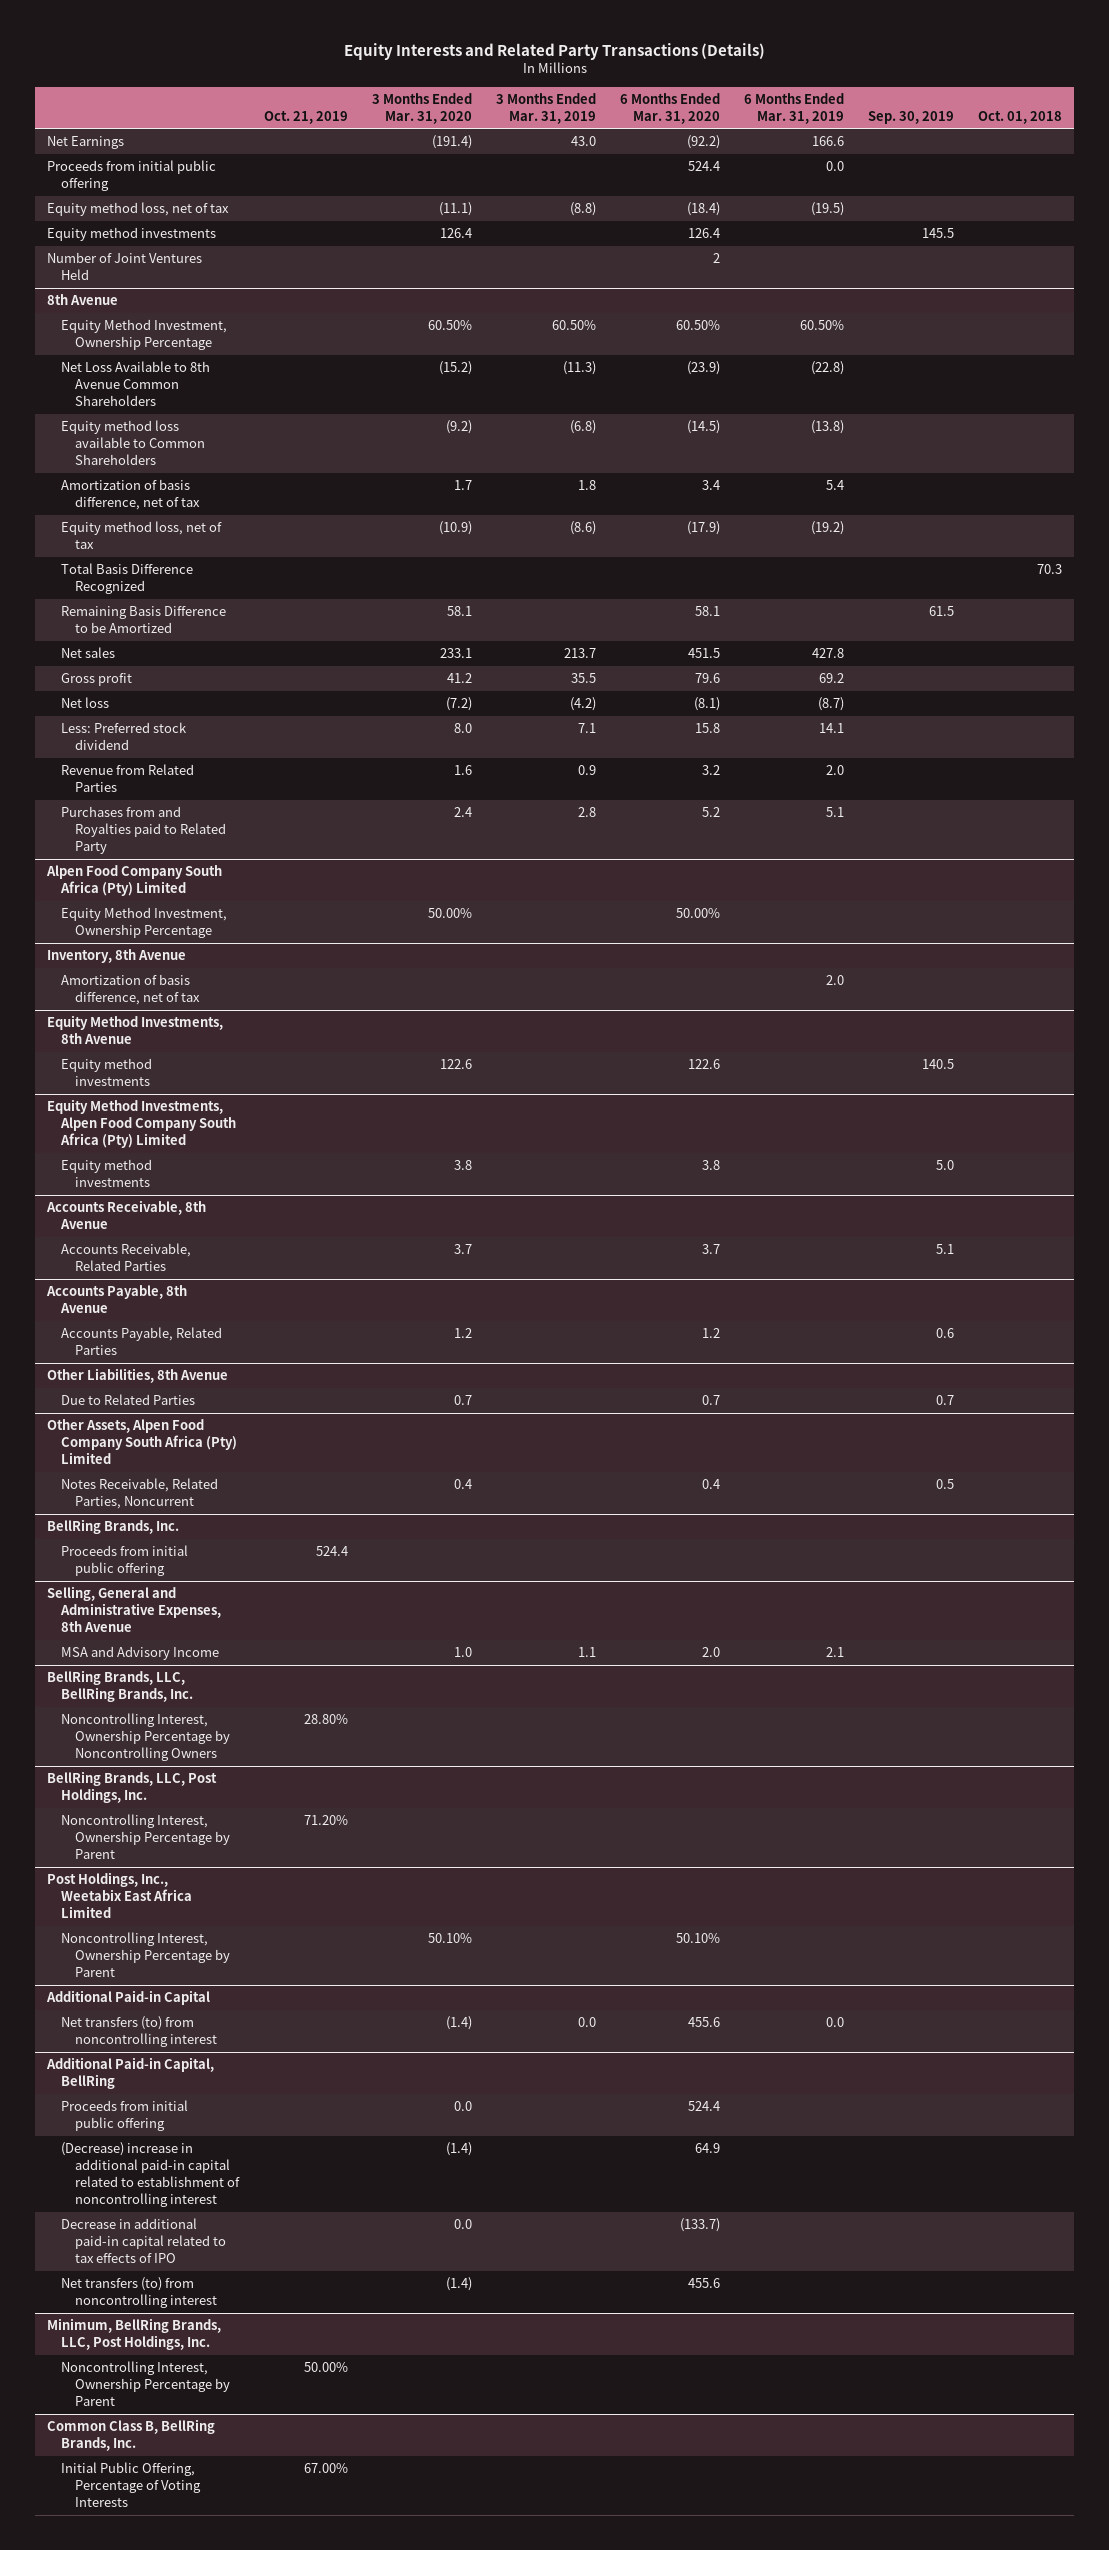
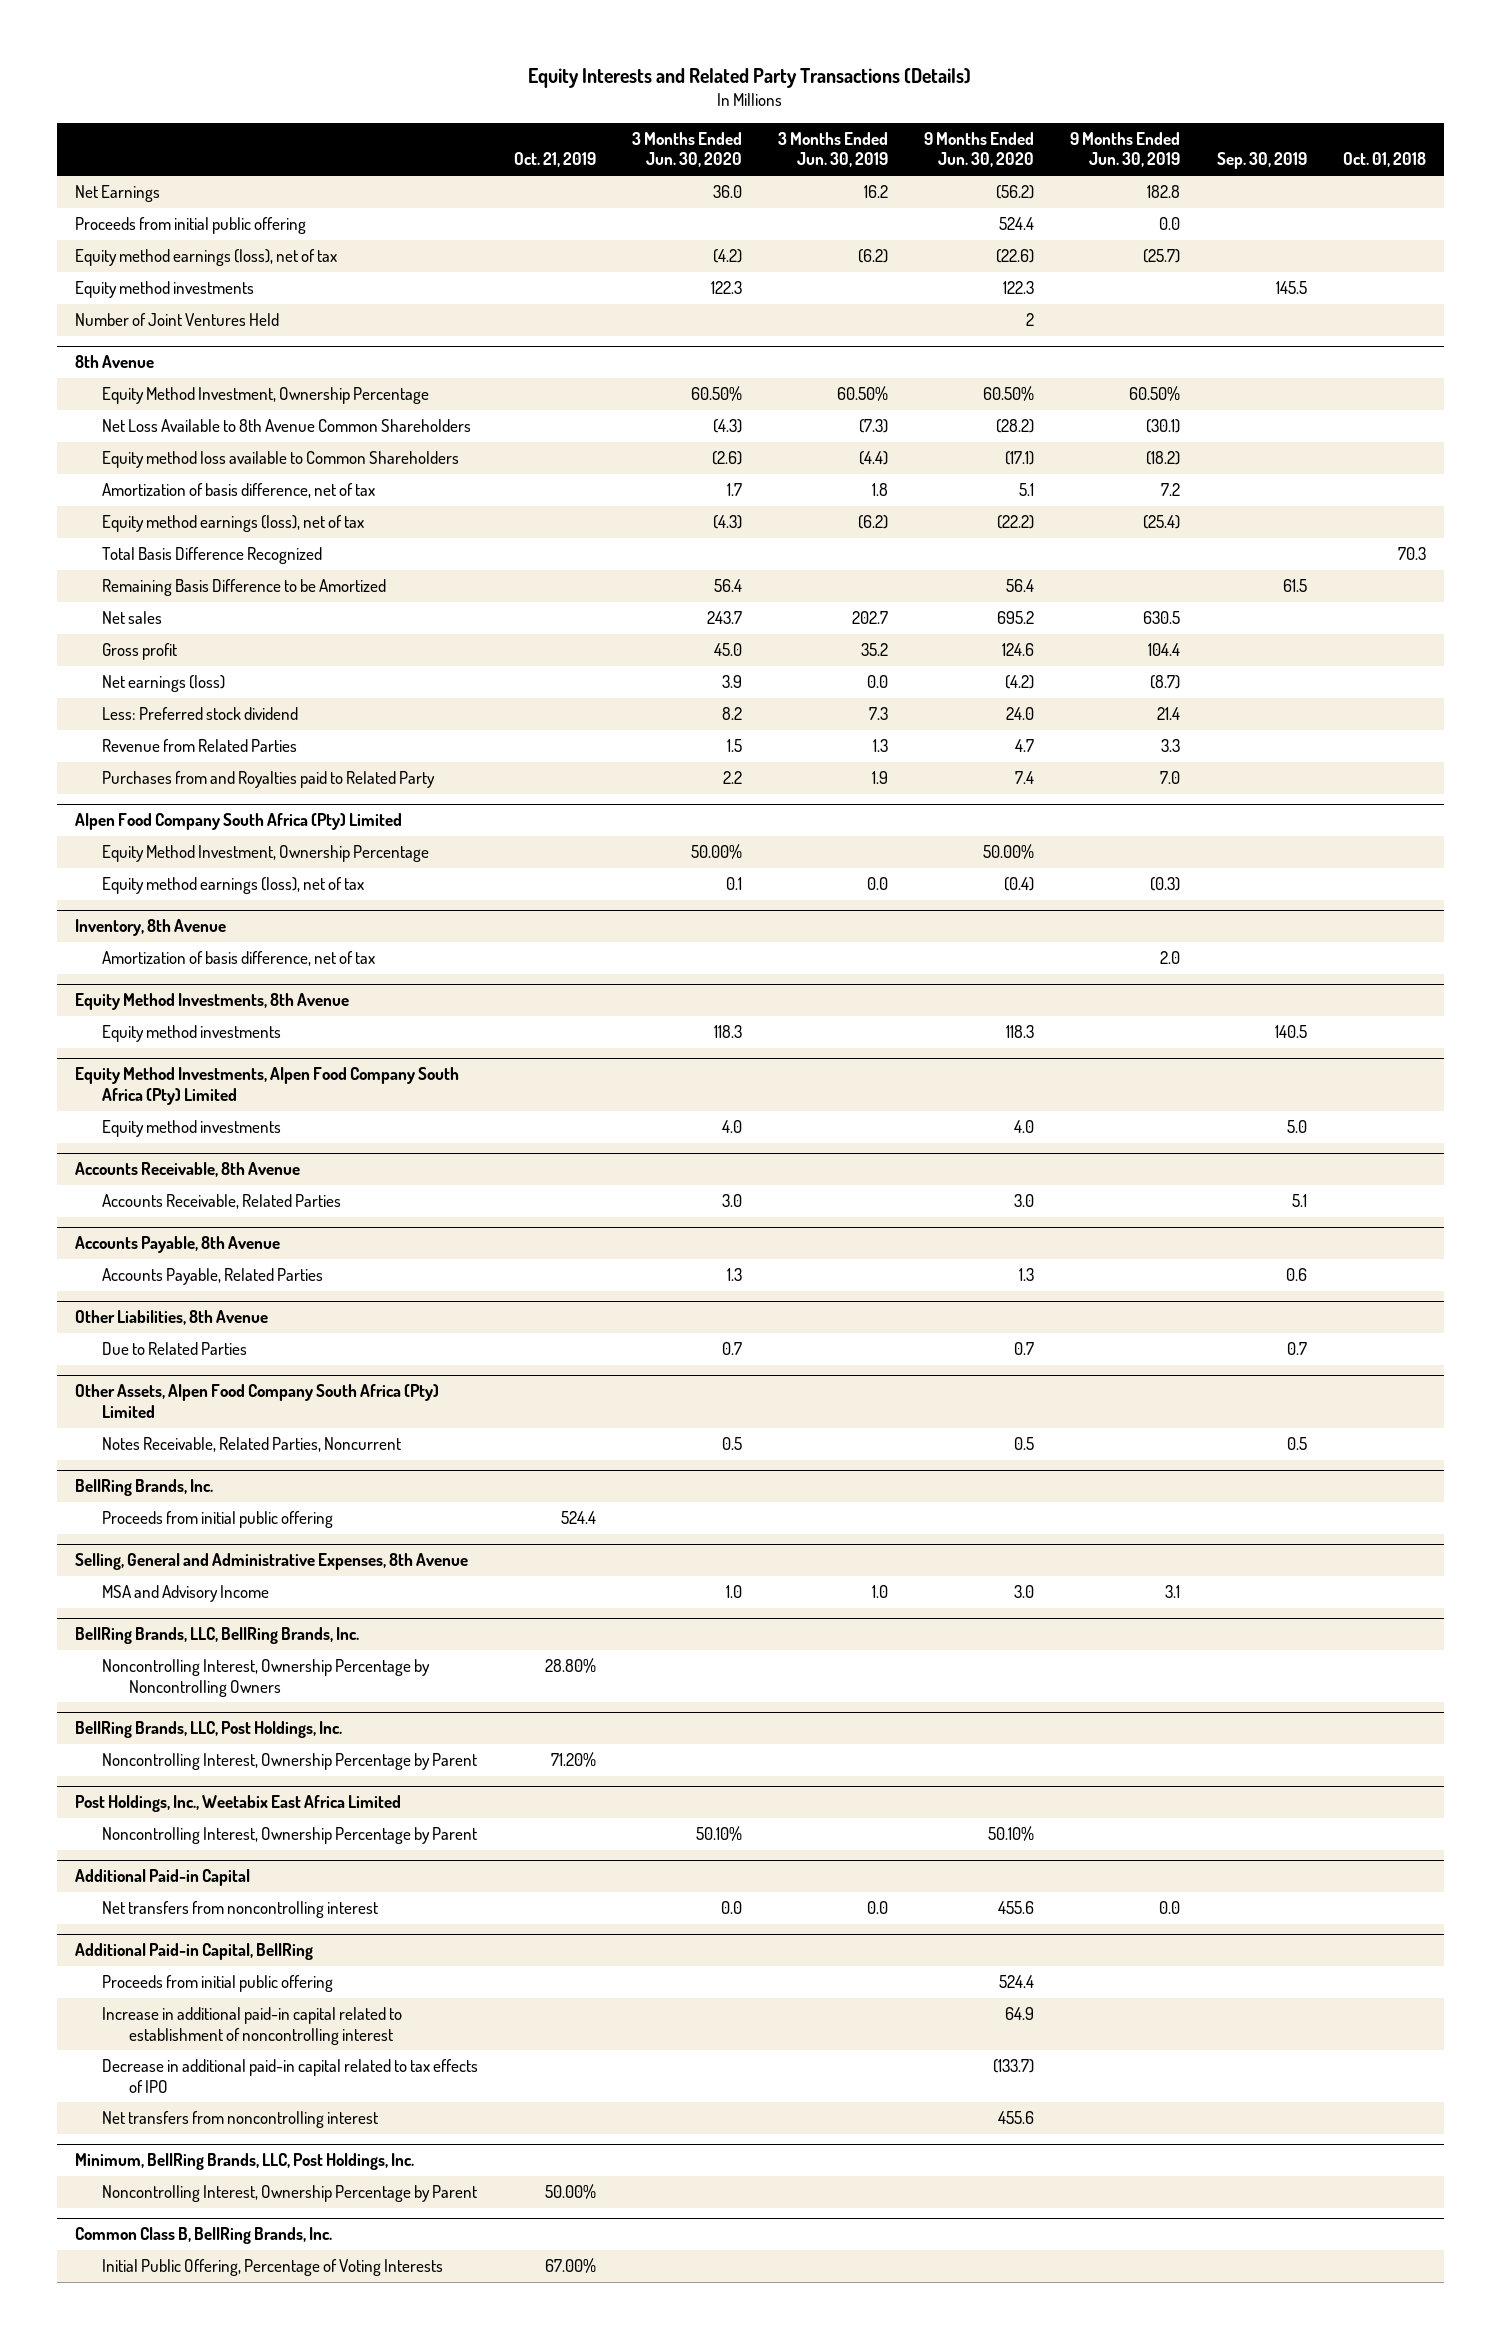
- | Oct. 21, 2019 | 3 Months Ended Mar. 31, 2020 | 3 Months Ended Mar. 31, 2019 | 6 Months Ended Mar. 31, 2020 | 6 Months Ended Mar. 31, 2019 | Sep. 30, 2019 | Oct. 01, 2018
+ | Oct. 21, 2019 | 3 Months Ended Jun. 30, 2020 | 3 Months Ended Jun. 30, 2019 | 9 Months Ended Jun. 30, 2020 | 9 Months Ended Jun. 30, 2019 | Sep. 30, 2019 | Oct. 01, 2018
- Equity method loss, net of tax | | (11.1) | (8.8) | (18.4) | (19.5) | |
+ Equity method earnings (loss), net of tax | | (4.2) | (6.2) | (22.6) | (25.7) | |
@ 8th Avenue
- Equity method loss, net of tax | | (10.9) | (8.6) | (17.9) | (19.2) | |
+ Equity method earnings (loss), net of tax | | (4.3) | (6.2) | (22.2) | (25.4) | |
- Net loss | | (7.2) | (4.2) | (8.1) | (8.7) | |
+ Net earnings (loss) | | 3.9 | 0.0 | (4.2) | (8.7) | |
@ Alpen Food Company South Africa (Pty) Limited
+ Equity method earnings (loss), net of tax | | 0.1 | 0.0 | (0.4) | (0.3) | |
@ Additional Paid-in Capital
- Net transfers (to) from noncontrolling interest | | (1.4) | 0.0 | 455.6 | 0.0 | |
+ Net transfers from noncontrolling interest | | 0.0 | 0.0 | 455.6 | 0.0 | |
@ Additional Paid-in Capital, BellRing
- (Decrease) increase in additional paid-in capital related to establishment of noncontrolling interest | | (1.4) | | 64.9 | | |
+ Increase in additional paid-in capital related to establishment of noncontrolling interest | | | | 64.9 | | |
- Net transfers (to) from noncontrolling interest | | (1.4) | | 455.6 | | |
+ Net transfers from noncontrolling interest | | | | 455.6 | | |

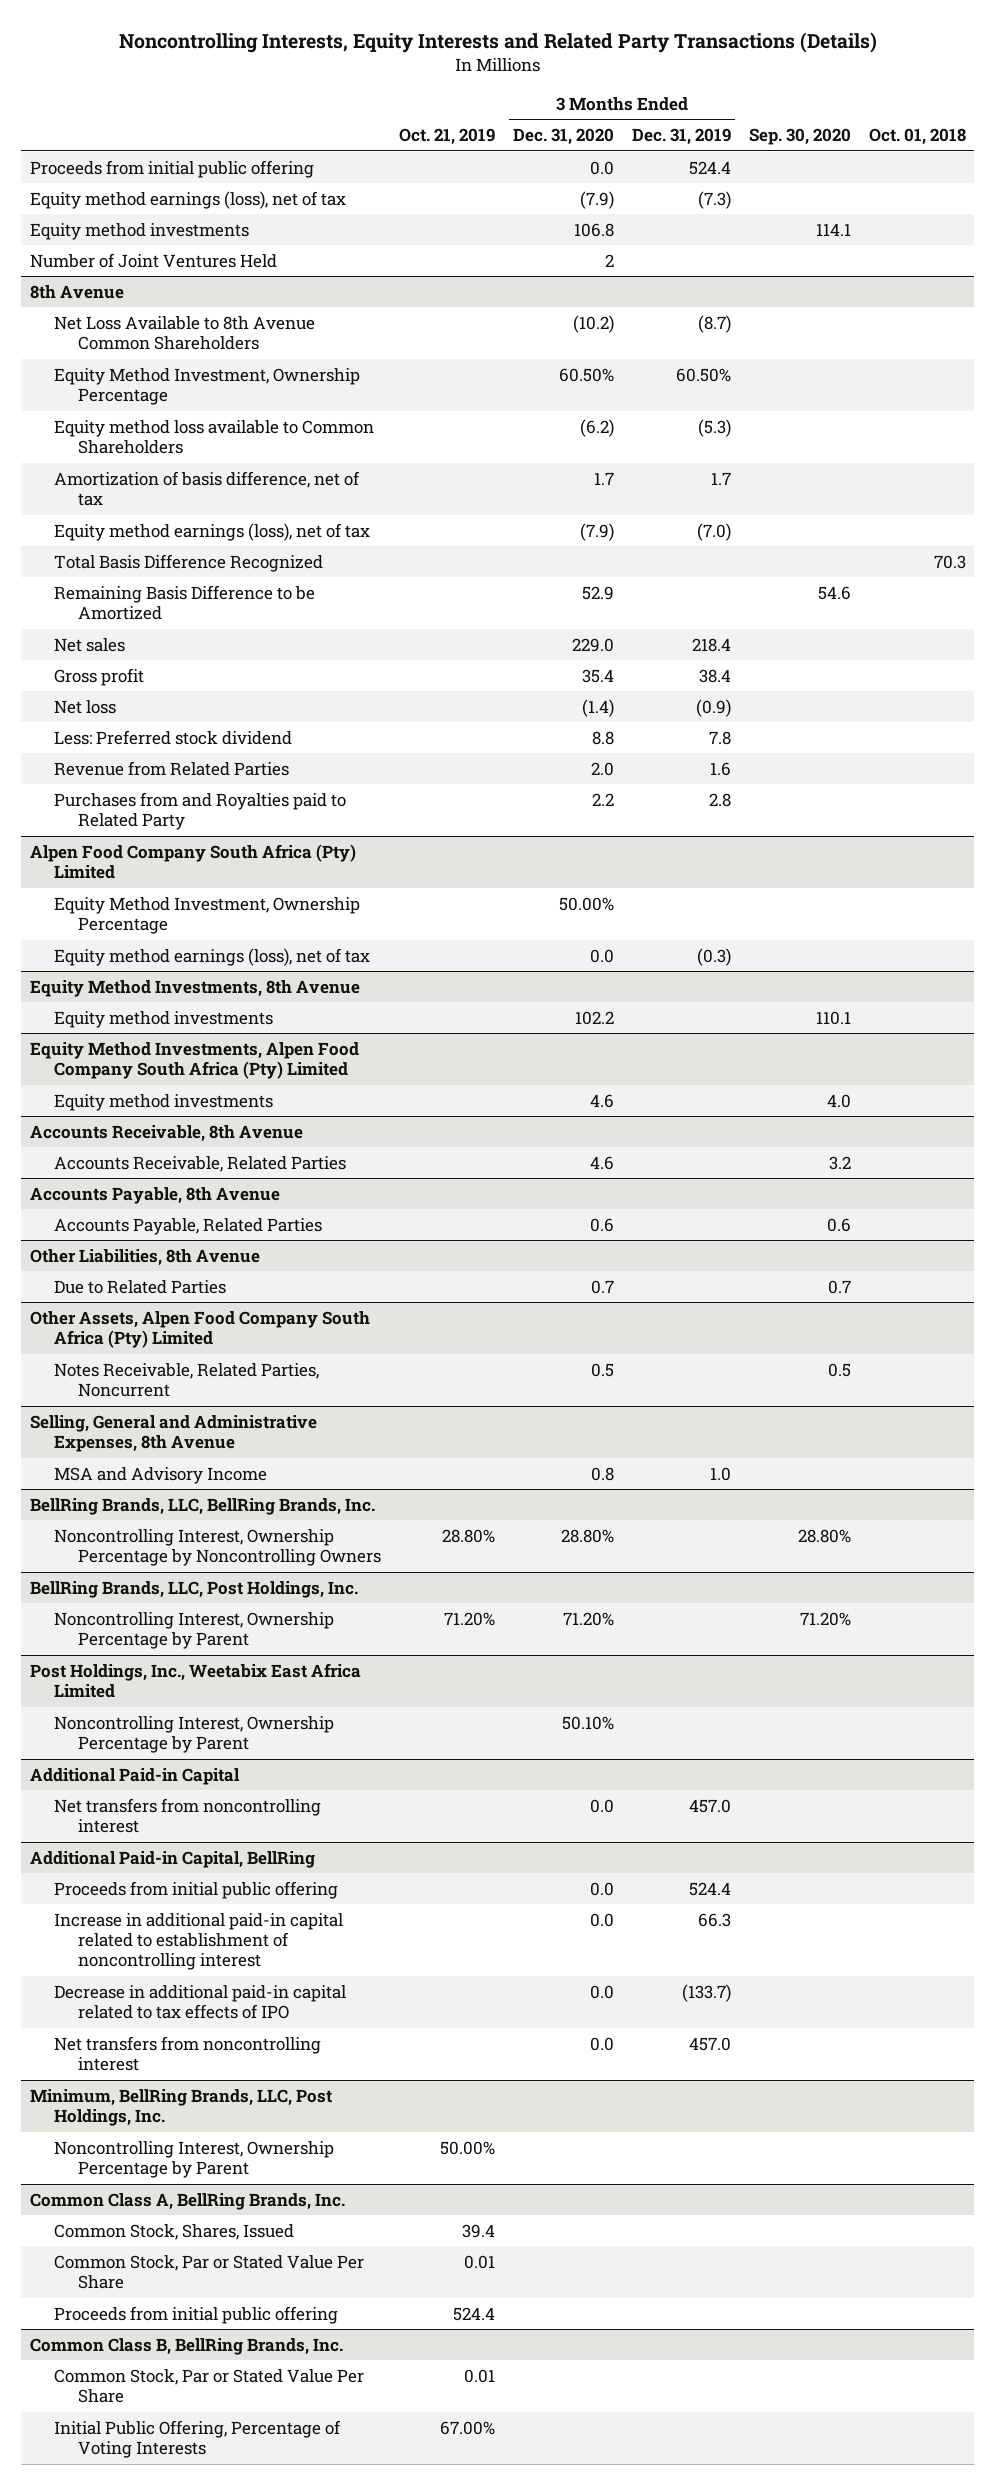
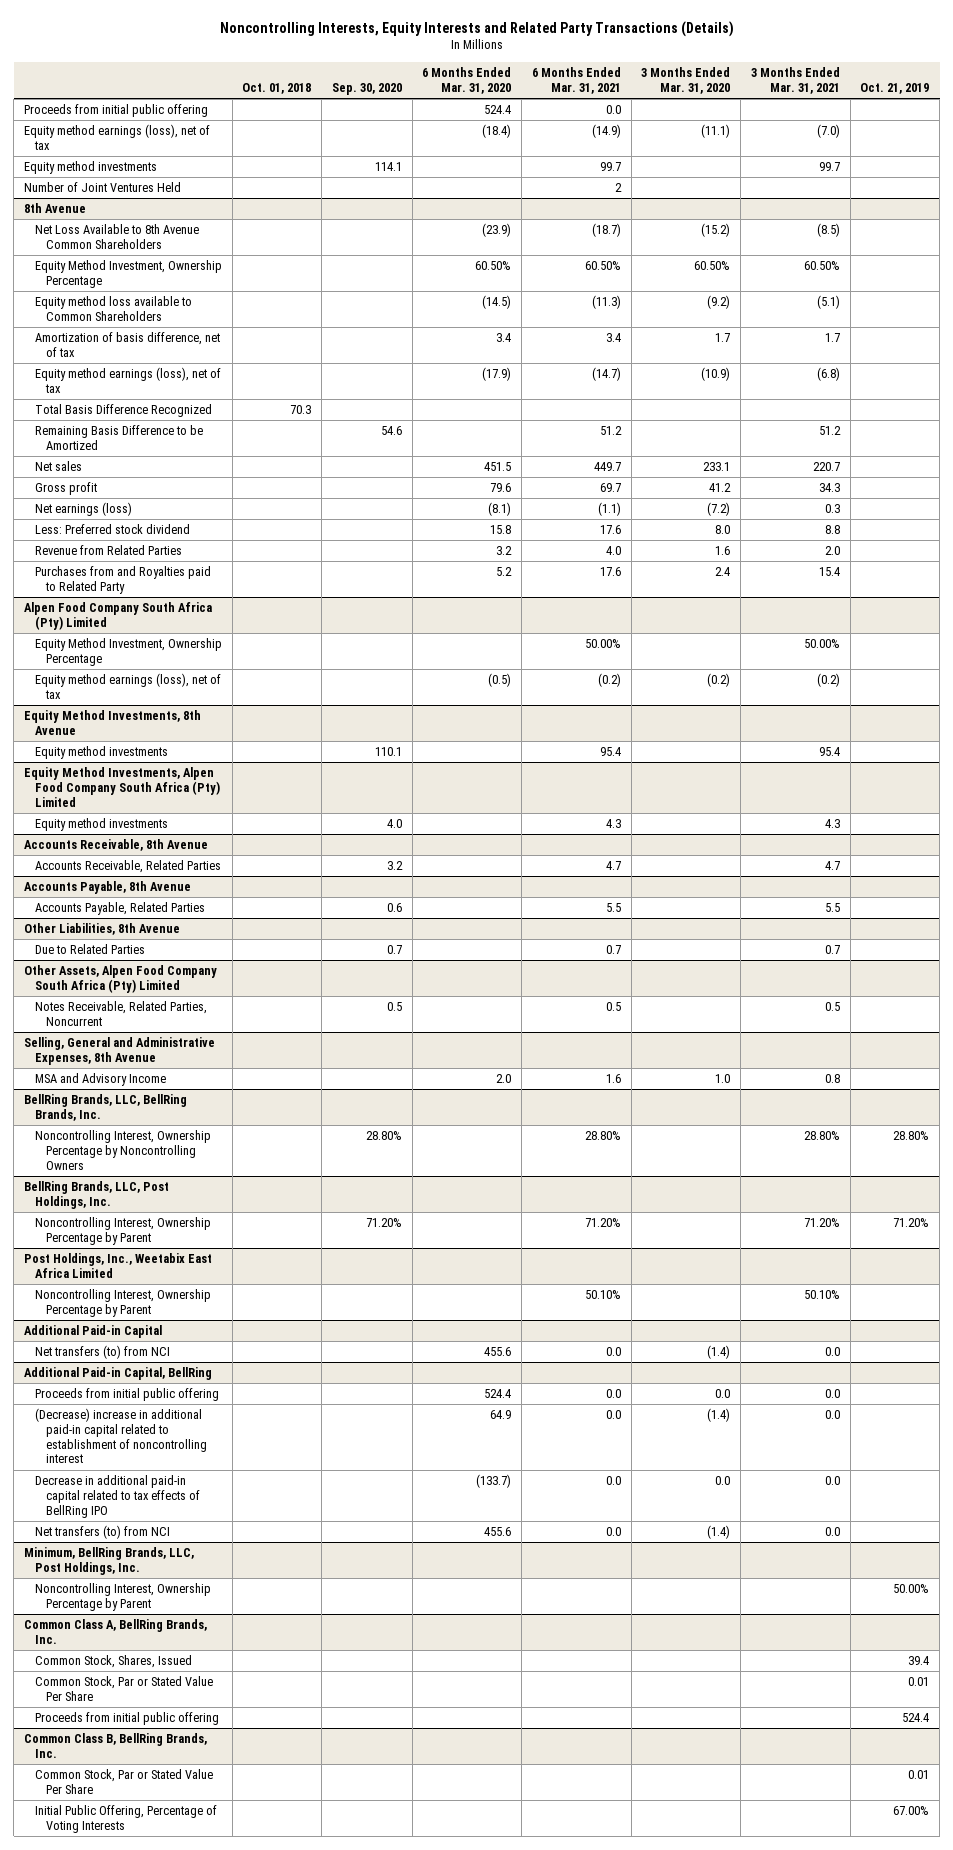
- | Oct. 21, 2019 | 3 Months Ended Dec. 31, 2020 | 3 Months Ended Dec. 31, 2019 | Sep. 30, 2020 | Oct. 01, 2018
+ | Oct. 01, 2018 | Sep. 30, 2020 | 6 Months Ended Mar. 31, 2020 | 6 Months Ended Mar. 31, 2021 | 3 Months Ended Mar. 31, 2020 | 3 Months Ended Mar. 31, 2021 | Oct. 21, 2019
@ 8th Avenue
- Net loss | | (1.4) | (0.9) | |
+ Net earnings (loss) | | | (8.1) | (1.1) | (7.2) | 0.3 |
@ Additional Paid-in Capital
- Net transfers from noncontrolling interest | | 0.0 | 457.0 | |
+ Net transfers (to) from NCI | | | 455.6 | 0.0 | (1.4) | 0.0 |
@ Additional Paid-in Capital, BellRing
- Increase in additional paid-in capital related to establishment of noncontrolling interest | | 0.0 | 66.3 | |
- Decrease in additional paid-in capital related to tax effects of IPO | | 0.0 | (133.7) | |
- Net transfers from noncontrolling interest | | 0.0 | 457.0 | |
+ (Decrease) increase in additional paid-in capital related to establishment of noncontrolling interest | | | 64.9 | 0.0 | (1.4) | 0.0 |
+ Decrease in additional paid-in capital related to tax effects of BellRing IPO | | | (133.7) | 0.0 | 0.0 | 0.0 |
+ Net transfers (to) from NCI | | | 455.6 | 0.0 | (1.4) | 0.0 |

